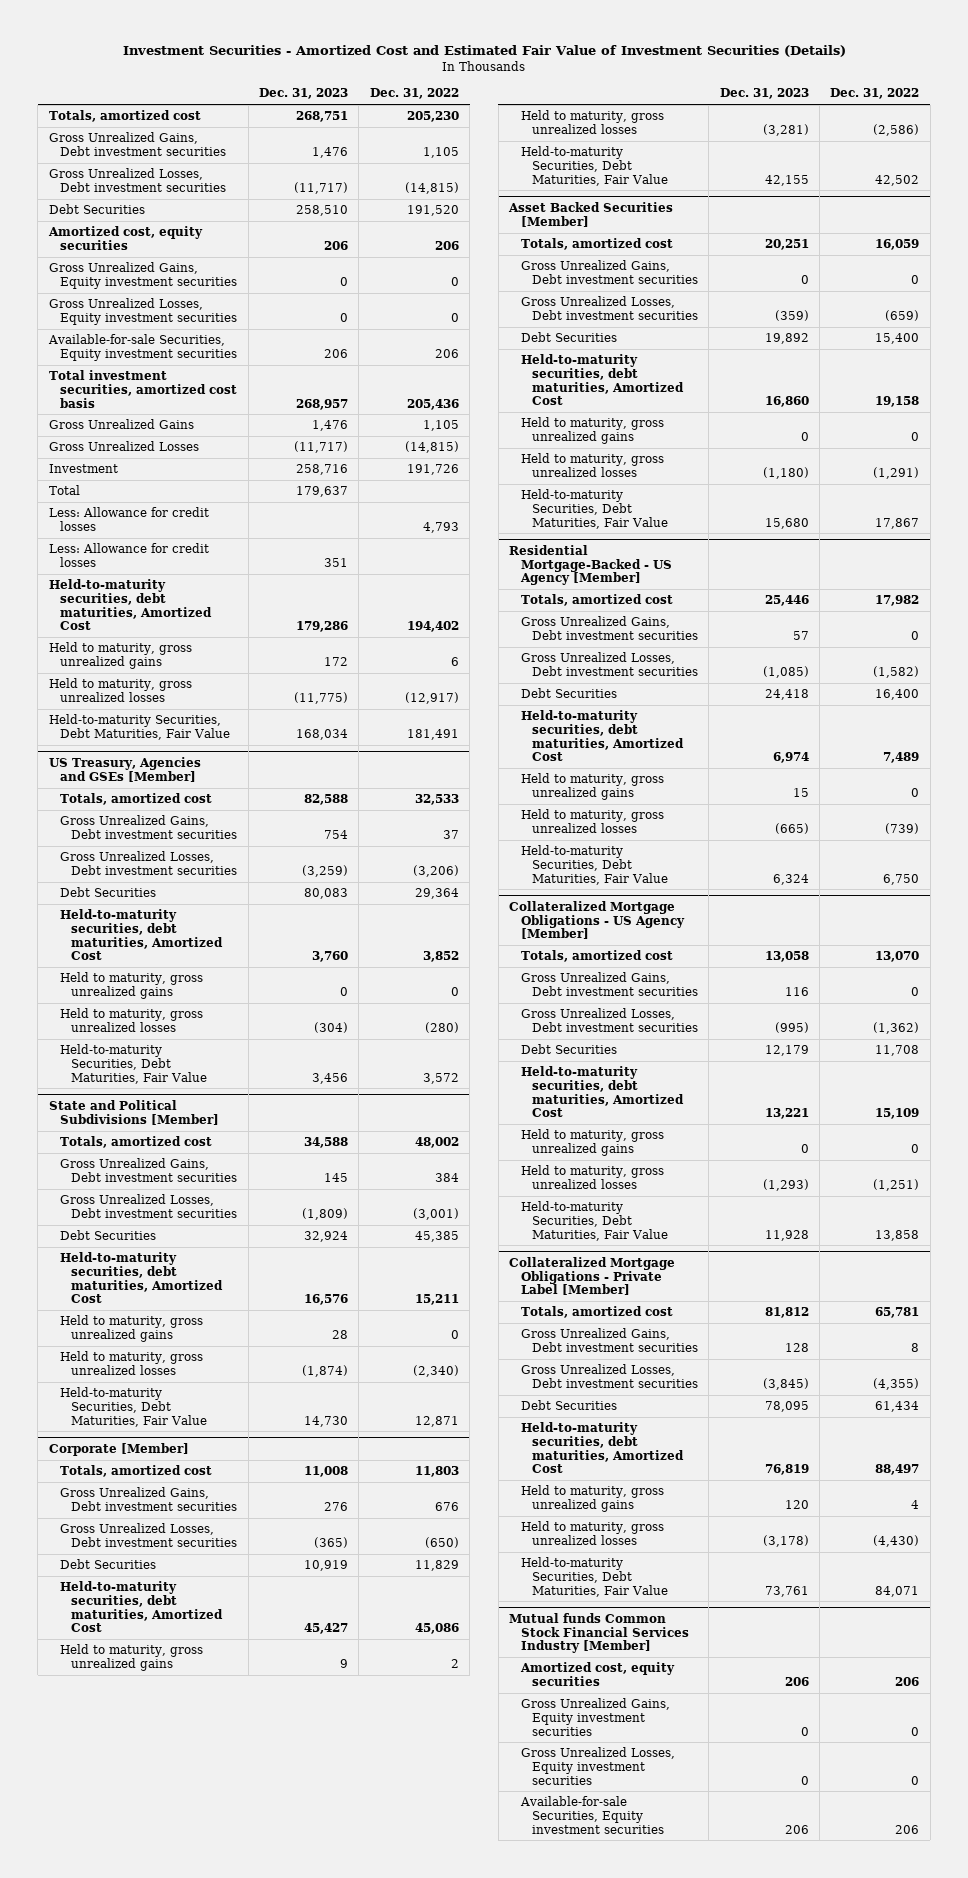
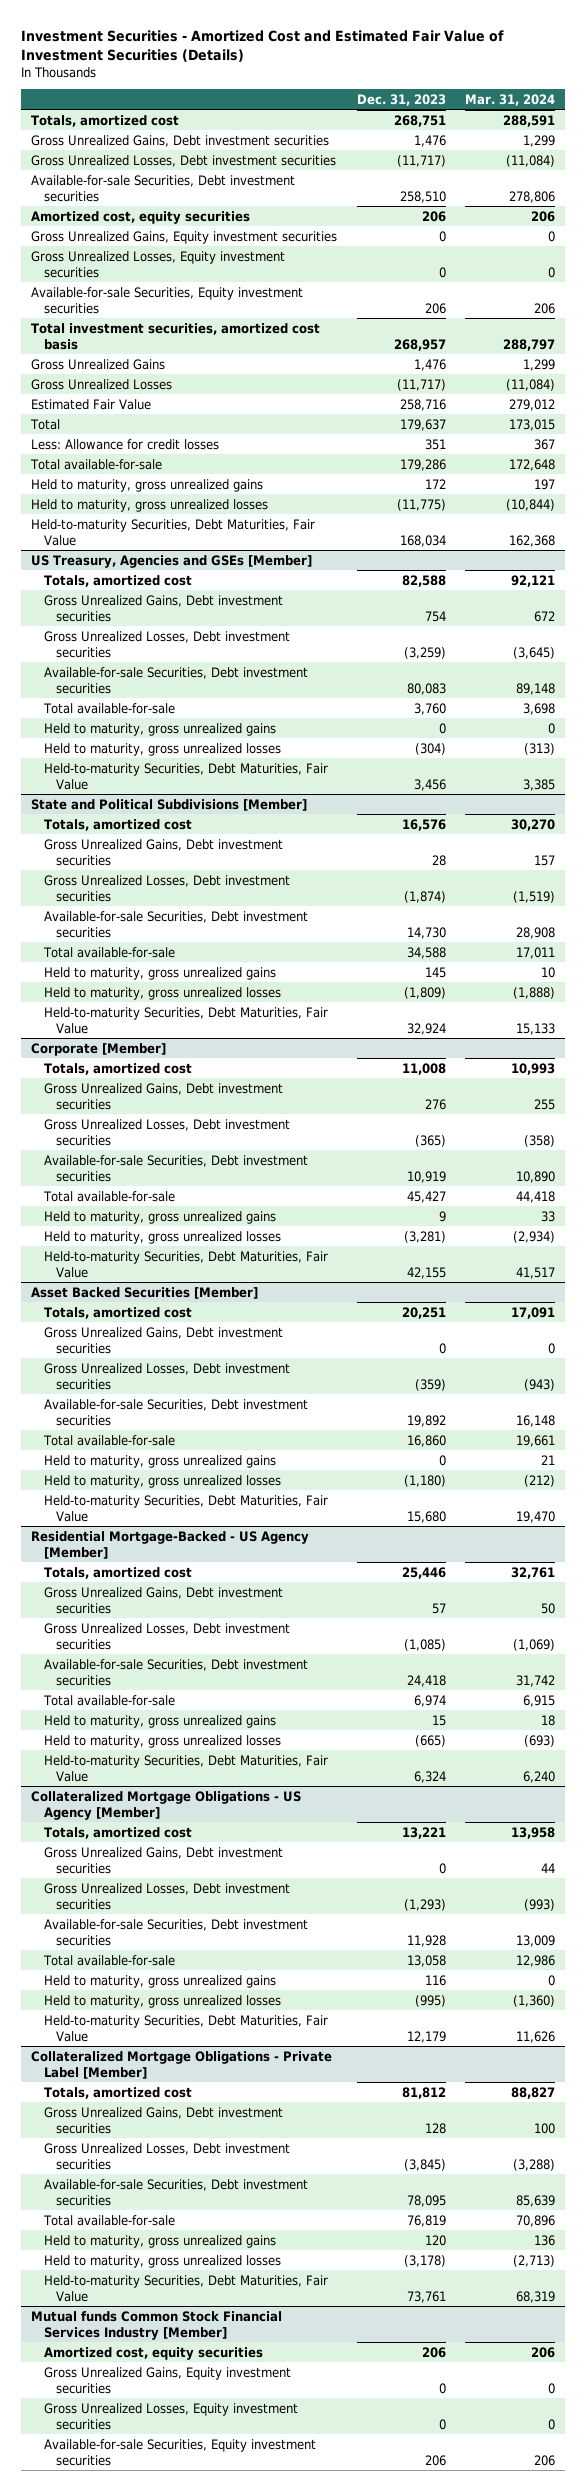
- | Dec. 31, 2023 | Dec. 31, 2022
+ | Dec. 31, 2023 | Mar. 31, 2024
- Debt Securities | 258,510 | 191,520
+ Available-for-sale Securities, Debt investment securities | 258,510 | 278,806
- Investment | 258,716 | 191,726
+ Estimated Fair Value | 258,716 | 279,012
- Less: Allowance for credit losses | | 4,793
- Held-to-maturity securities, debt maturities, Amortized Cost | 179,286 | 194,402
+ Total available-for-sale | 179,286 | 172,648
@ US Treasury, Agencies and GSEs [Member]
- Debt Securities | 80,083 | 29,364
- Held-to-maturity securities, debt maturities, Amortized Cost | 3,760 | 3,852
+ Available-for-sale Securities, Debt investment securities | 80,083 | 89,148
+ Total available-for-sale | 3,760 | 3,698
@ State and Political Subdivisions [Member]
- Totals, amortized cost | 34,588 | 48,002
- Gross Unrealized Gains, Debt investment securities | 145 | 384
- Gross Unrealized Losses, Debt investment securities | (1,809) | (3,001)
- Debt Securities | 32,924 | 45,385
- Held-to-maturity securities, debt maturities, Amortized Cost | 16,576 | 15,211
- Held to maturity, gross unrealized gains | 28 | 0
- Held to maturity, gross unrealized losses | (1,874) | (2,340)
- Held-to-maturity Securities, Debt Maturities, Fair Value | 14,730 | 12,871
+ Totals, amortized cost | 16,576 | 30,270
+ Gross Unrealized Gains, Debt investment securities | 28 | 157
+ Gross Unrealized Losses, Debt investment securities | (1,874) | (1,519)
+ Available-for-sale Securities, Debt investment securities | 14,730 | 28,908
+ Total available-for-sale | 34,588 | 17,011
+ Held to maturity, gross unrealized gains | 145 | 10
+ Held to maturity, gross unrealized losses | (1,809) | (1,888)
+ Held-to-maturity Securities, Debt Maturities, Fair Value | 32,924 | 15,133
@ Corporate [Member]
- Debt Securities | 10,919 | 11,829
- Held-to-maturity securities, debt maturities, Amortized Cost | 45,427 | 45,086
+ Available-for-sale Securities, Debt investment securities | 10,919 | 10,890
+ Total available-for-sale | 45,427 | 44,418
@ Asset Backed Securities [Member]
- Debt Securities | 19,892 | 15,400
- Held-to-maturity securities, debt maturities, Amortized Cost | 16,860 | 19,158
+ Available-for-sale Securities, Debt investment securities | 19,892 | 16,148
+ Total available-for-sale | 16,860 | 19,661
@ Residential Mortgage-Backed - US Agency [Member]
- Debt Securities | 24,418 | 16,400
- Held-to-maturity securities, debt maturities, Amortized Cost | 6,974 | 7,489
+ Available-for-sale Securities, Debt investment securities | 24,418 | 31,742
+ Total available-for-sale | 6,974 | 6,915
@ Collateralized Mortgage Obligations - US Agency [Member]
- Totals, amortized cost | 13,058 | 13,070
- Gross Unrealized Gains, Debt investment securities | 116 | 0
- Gross Unrealized Losses, Debt investment securities | (995) | (1,362)
- Debt Securities | 12,179 | 11,708
- Held-to-maturity securities, debt maturities, Amortized Cost | 13,221 | 15,109
- Held to maturity, gross unrealized gains | 0 | 0
- Held to maturity, gross unrealized losses | (1,293) | (1,251)
- Held-to-maturity Securities, Debt Maturities, Fair Value | 11,928 | 13,858
+ Totals, amortized cost | 13,221 | 13,958
+ Gross Unrealized Gains, Debt investment securities | 0 | 44
+ Gross Unrealized Losses, Debt investment securities | (1,293) | (993)
+ Available-for-sale Securities, Debt investment securities | 11,928 | 13,009
+ Total available-for-sale | 13,058 | 12,986
+ Held to maturity, gross unrealized gains | 116 | 0
+ Held to maturity, gross unrealized losses | (995) | (1,360)
+ Held-to-maturity Securities, Debt Maturities, Fair Value | 12,179 | 11,626
@ Collateralized Mortgage Obligations - Private Label [Member]
- Debt Securities | 78,095 | 61,434
- Held-to-maturity securities, debt maturities, Amortized Cost | 76,819 | 88,497
+ Available-for-sale Securities, Debt investment securities | 78,095 | 85,639
+ Total available-for-sale | 76,819 | 70,896

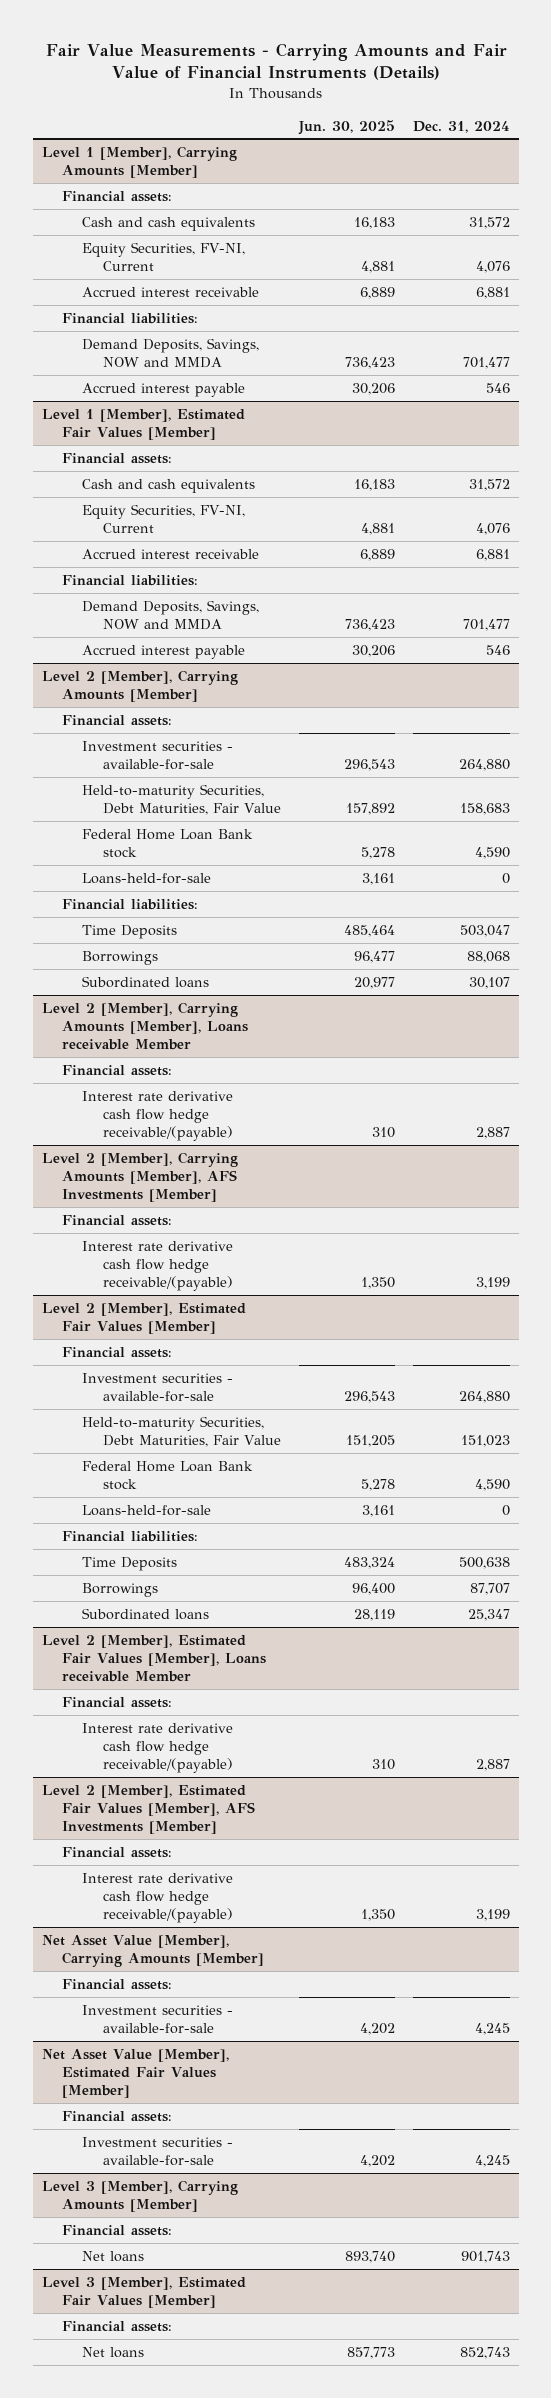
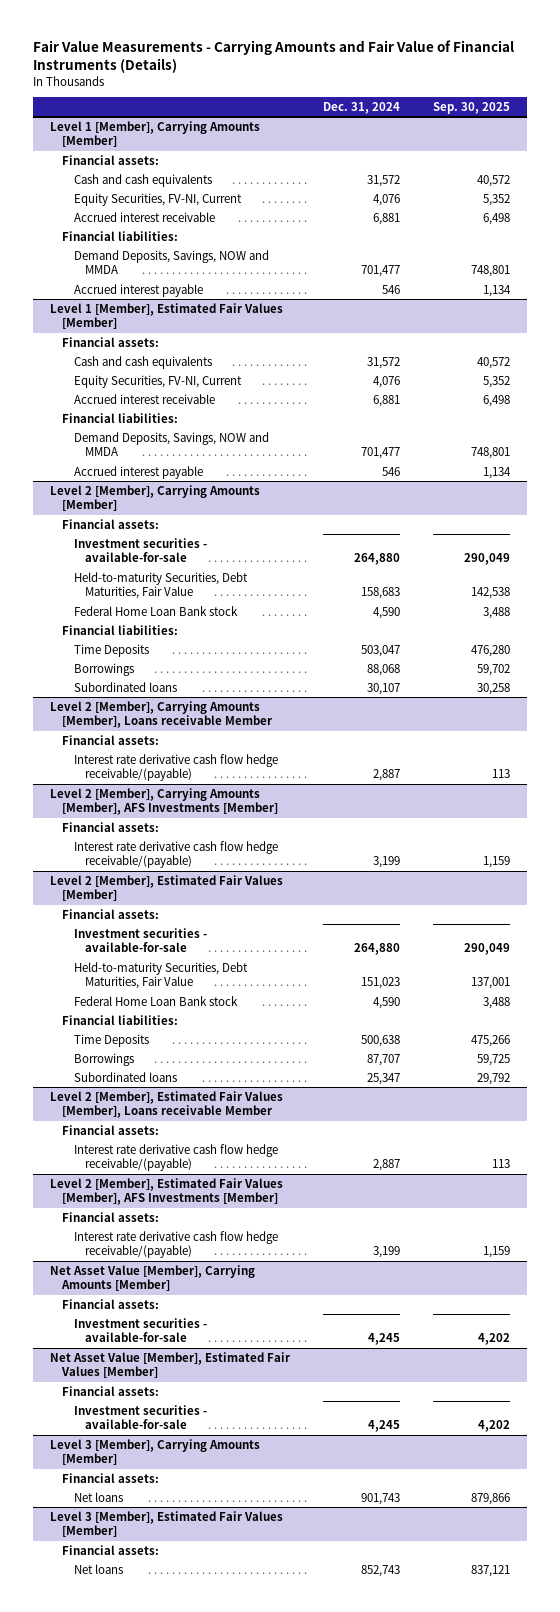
- | Jun. 30, 2025 | Dec. 31, 2024
+ | Dec. 31, 2024 | Sep. 30, 2025
@ Level 2 [Member], Carrying Amounts [Member]
- Loans-held-for-sale | 3,161 | 0
@ Level 2 [Member], Estimated Fair Values [Member]
- Loans-held-for-sale | 3,161 | 0

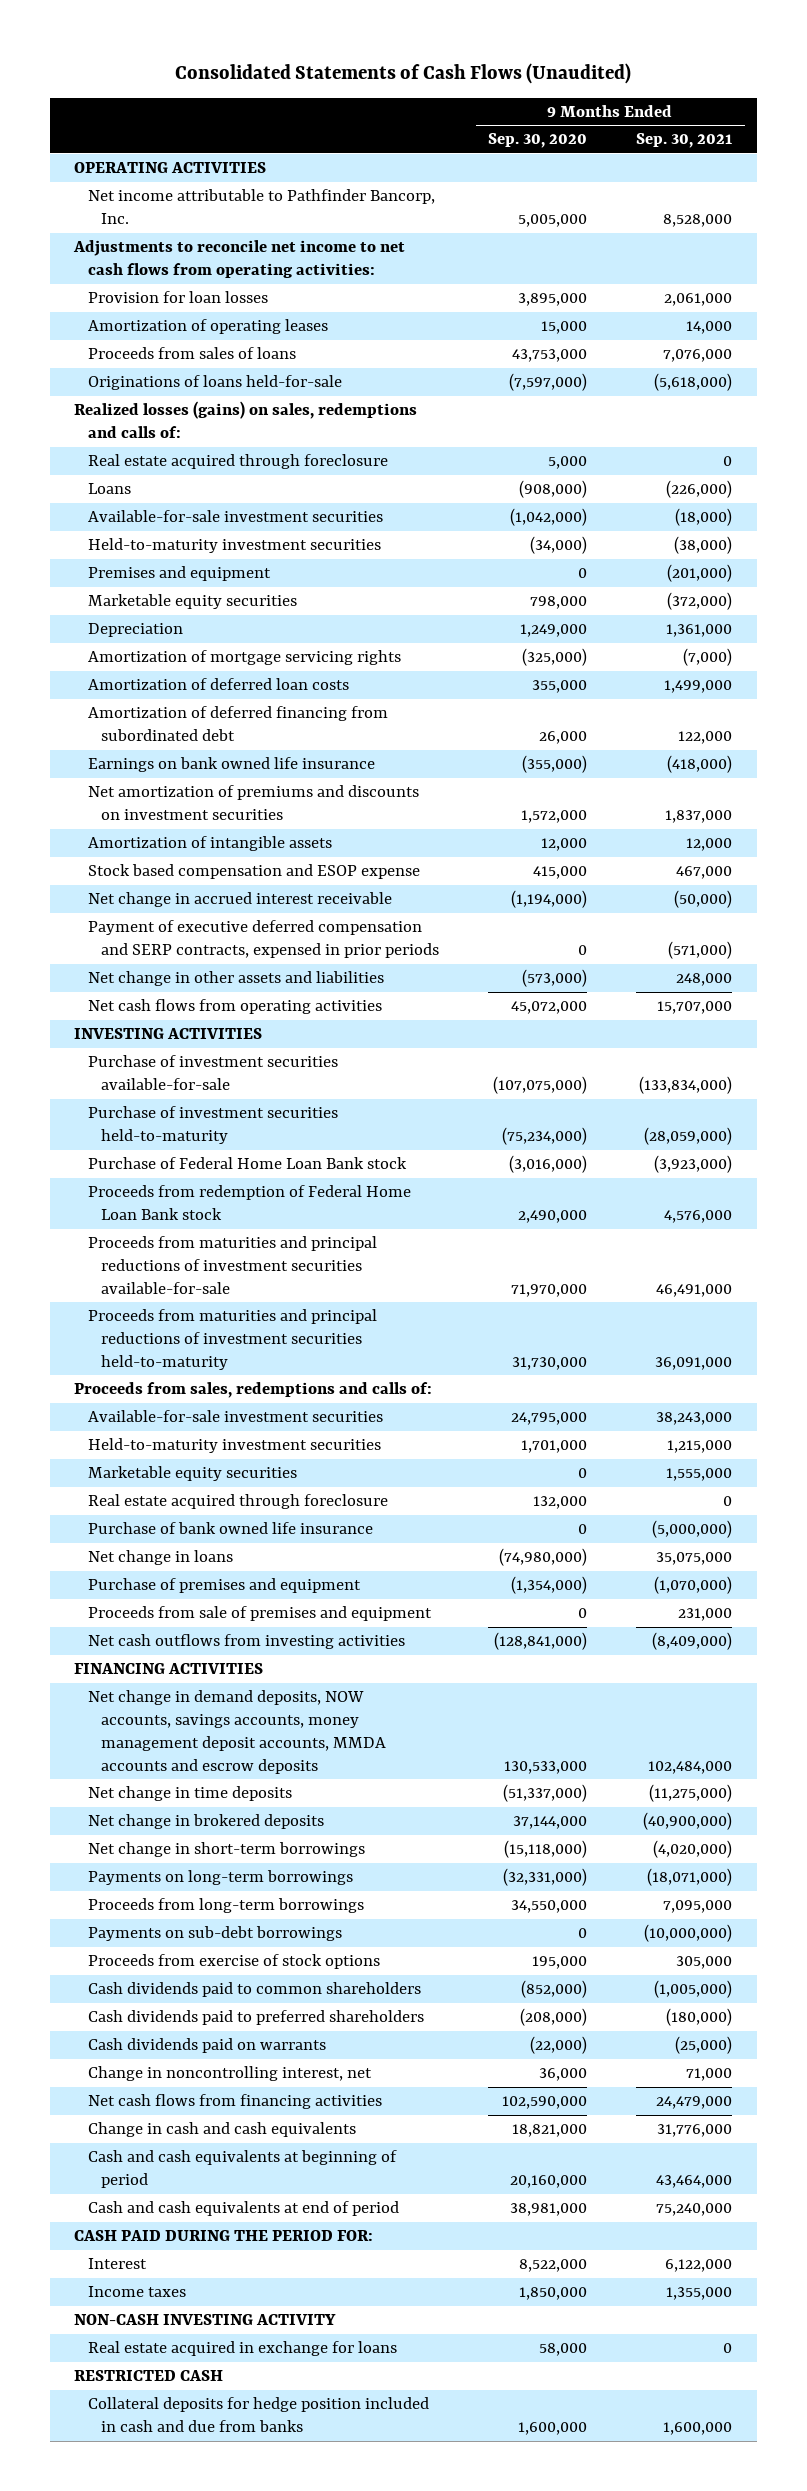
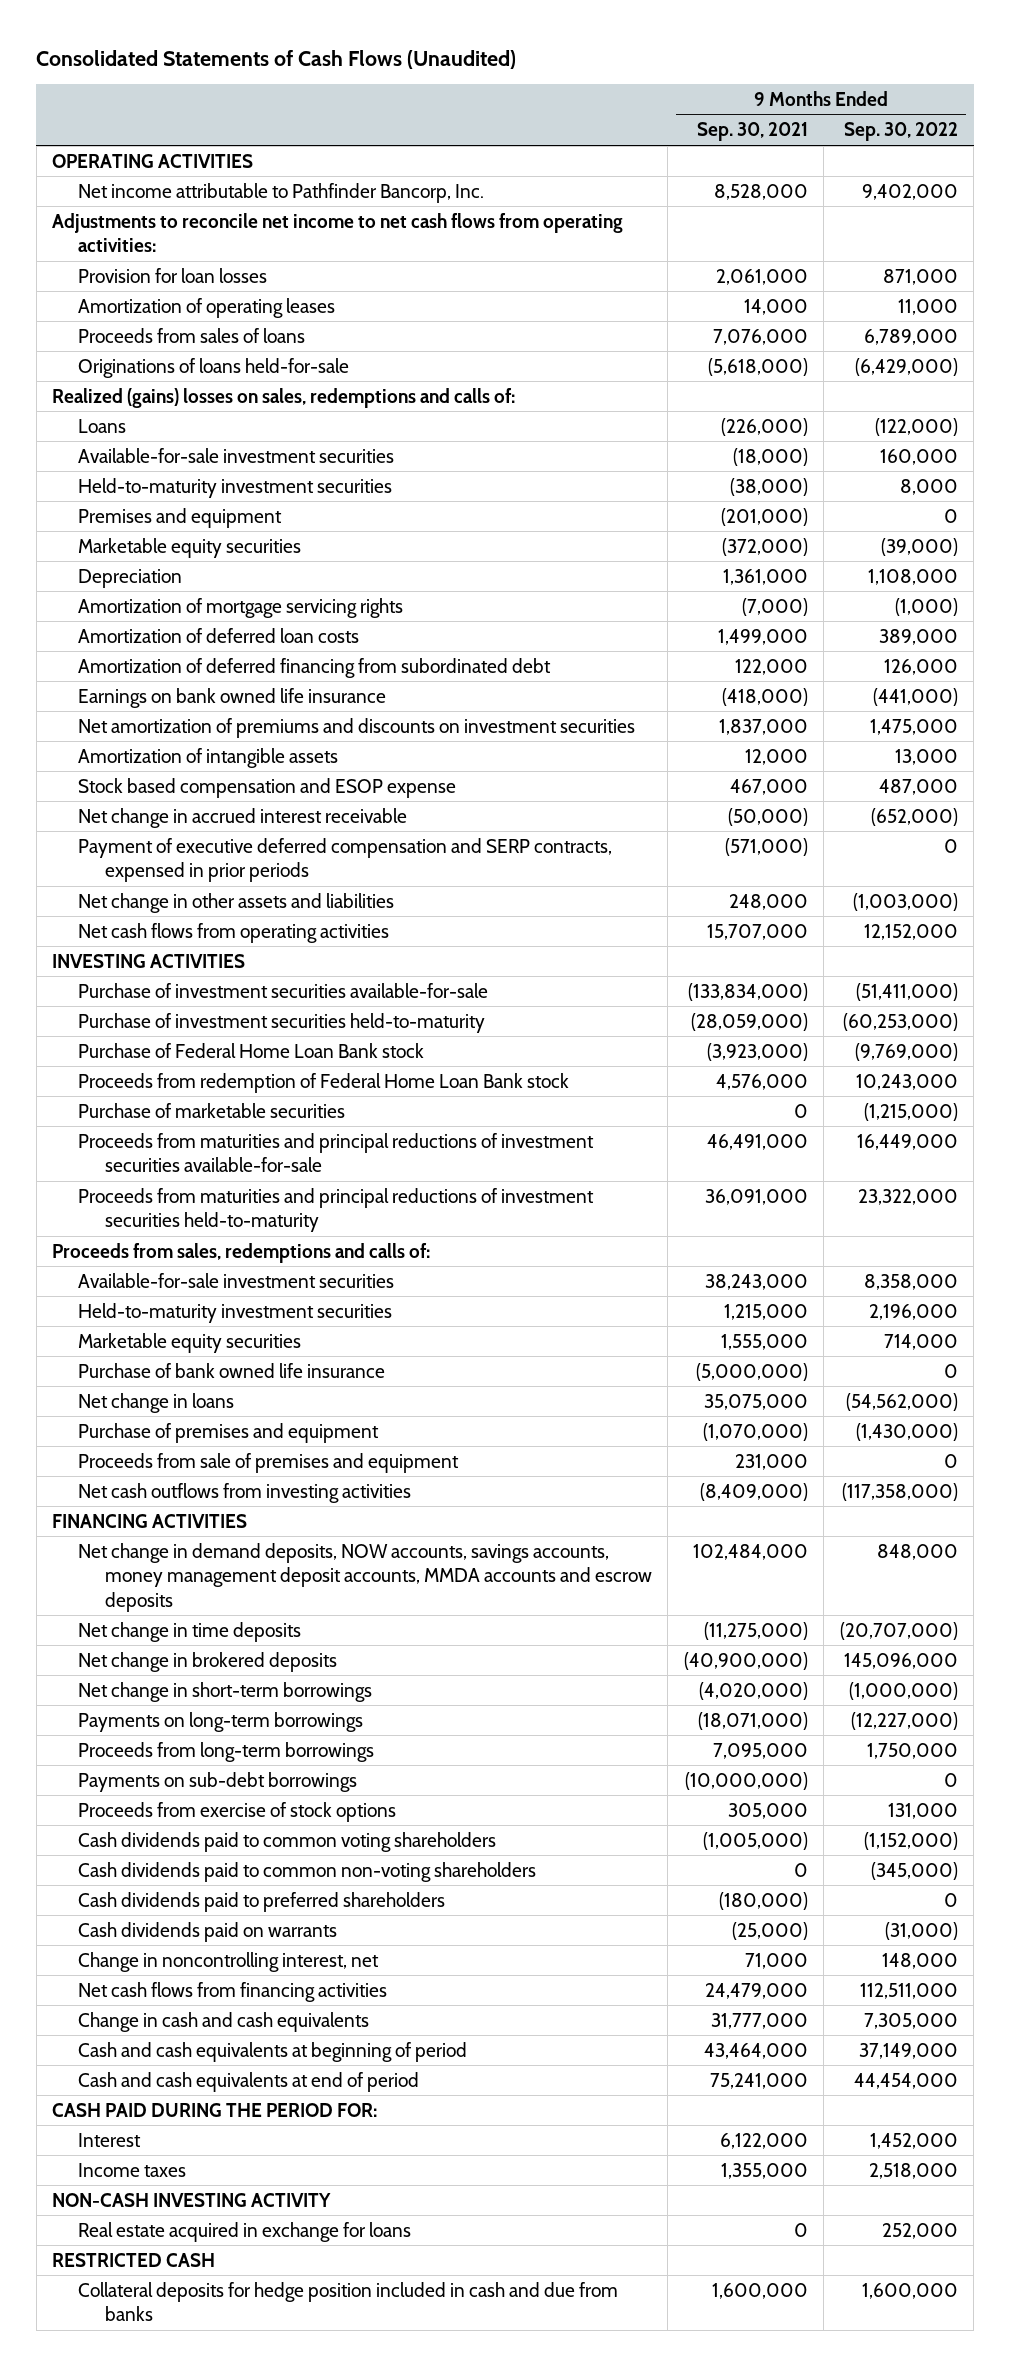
- | 9 Months Ended Sep. 30, 2020 | 9 Months Ended Sep. 30, 2021
+ | 9 Months Ended Sep. 30, 2021 | 9 Months Ended Sep. 30, 2022
- Realized losses (gains) on sales, redemptions and calls of:
- Real estate acquired through foreclosure | 5,000 | 0
+ Realized (gains) losses on sales, redemptions and calls of:
+ Purchase of marketable securities | 0 | (1,215,000)
- Real estate acquired through foreclosure | 132,000 | 0
- Cash dividends paid to common shareholders | (852,000) | (1,005,000)
+ Cash dividends paid to common voting shareholders | (1,005,000) | (1,152,000)
+ Cash dividends paid to common non-voting shareholders | 0 | (345,000)
- Change in cash and cash equivalents | 18,821,000 | 31,776,000
+ Change in cash and cash equivalents | 31,777,000 | 7,305,000
- Cash and cash equivalents at end of period | 38,981,000 | 75,240,000
+ Cash and cash equivalents at end of period | 75,241,000 | 44,454,000

